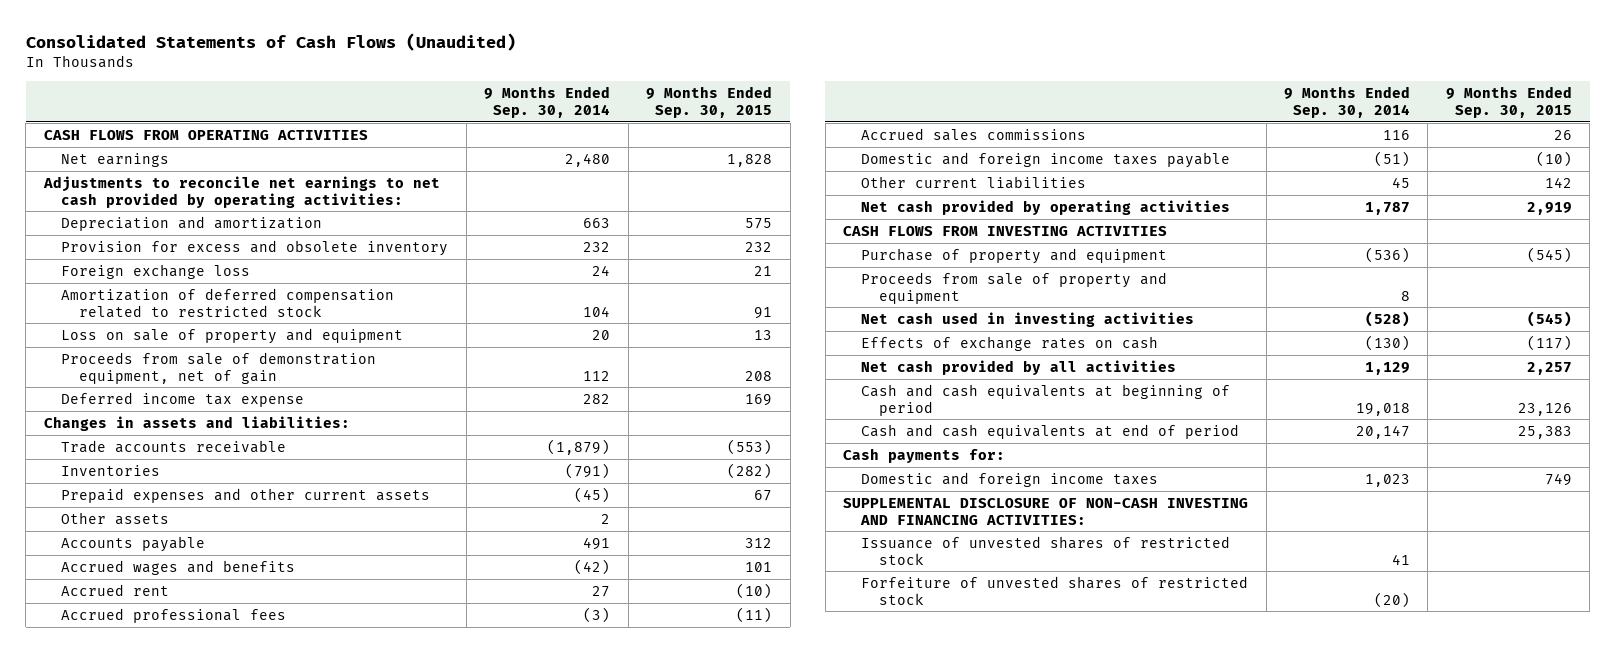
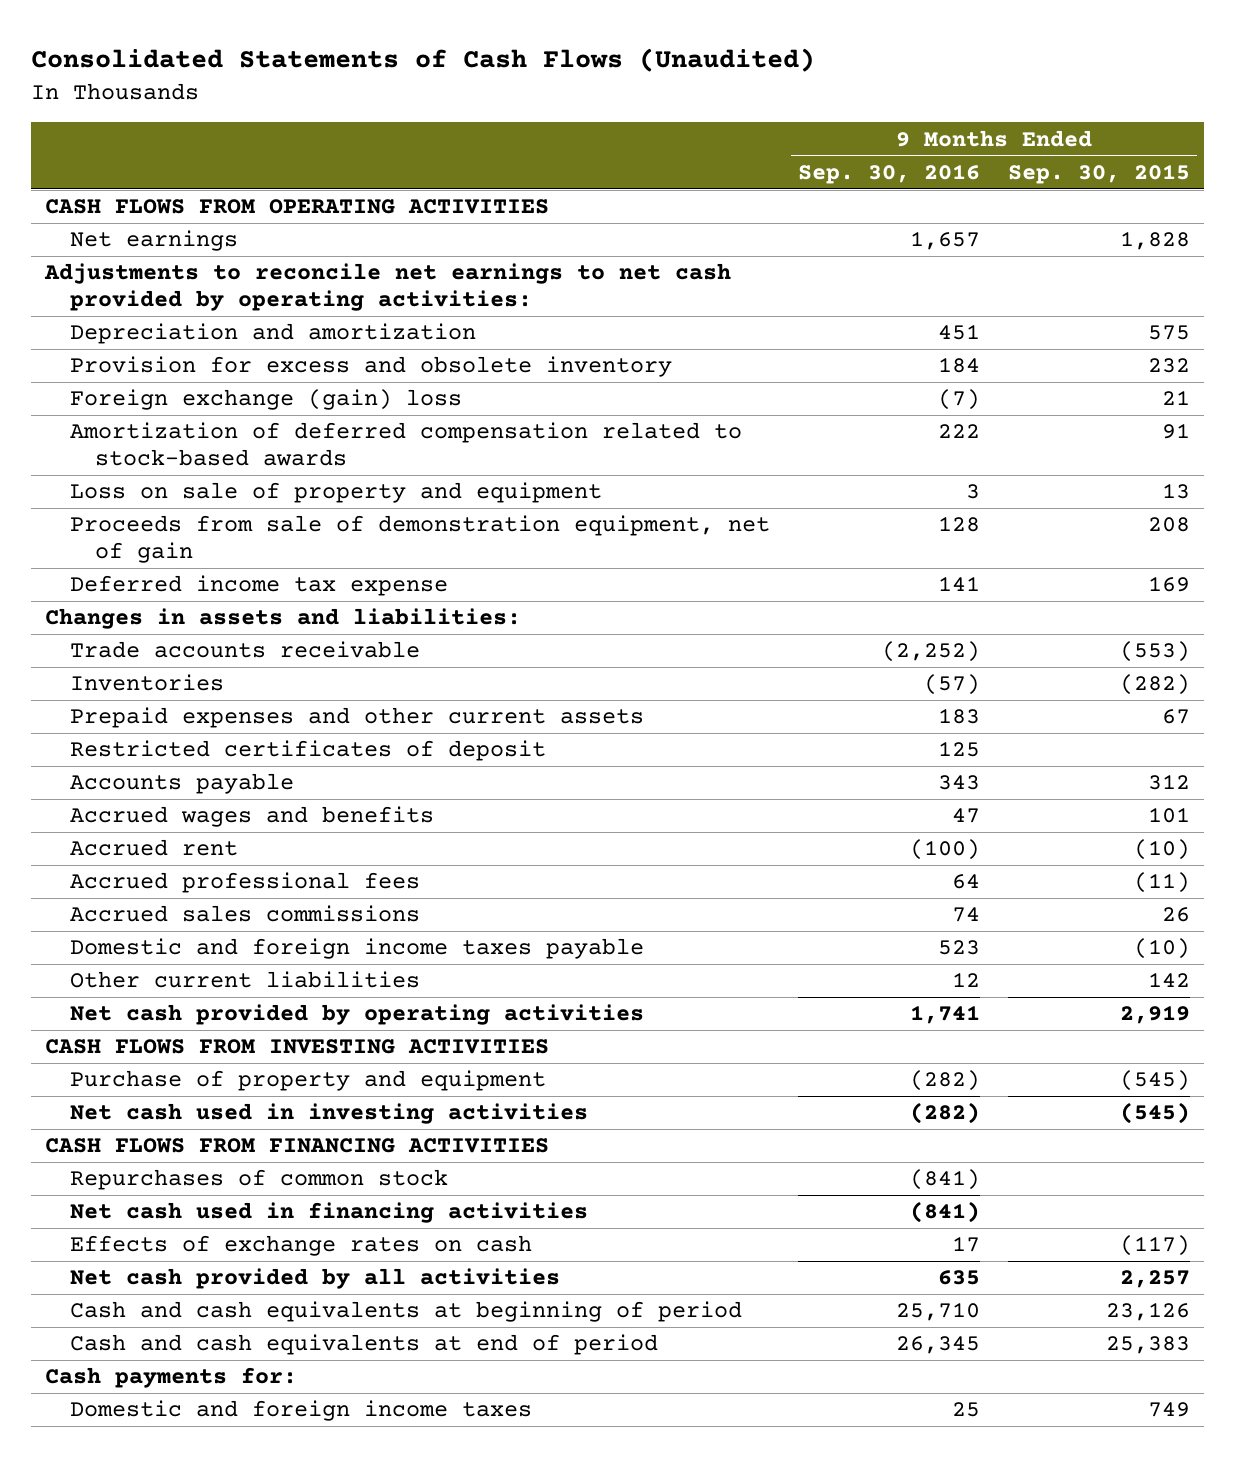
- | 9 Months Ended Sep. 30, 2014 | 9 Months Ended Sep. 30, 2015
+ | 9 Months Ended Sep. 30, 2016 | 9 Months Ended Sep. 30, 2015
- Foreign exchange loss | 24 | 21
- Amortization of deferred compensation related to restricted stock | 104 | 91
+ Foreign exchange (gain) loss | (7) | 21
+ Amortization of deferred compensation related to stock-based awards | 222 | 91
- Other assets | 2 |
+ Restricted certificates of deposit | 125 |
- Proceeds from sale of property and equipment | 8 |
+ CASH FLOWS FROM FINANCING ACTIVITIES
+ Repurchases of common stock | (841) |
+ Net cash used in financing activities | (841) |
- SUPPLEMENTAL DISCLOSURE OF NON-CASH INVESTING AND FINANCING ACTIVITIES:
- Issuance of unvested shares of restricted stock | 41 |
- Forfeiture of unvested shares of restricted stock | (20) |

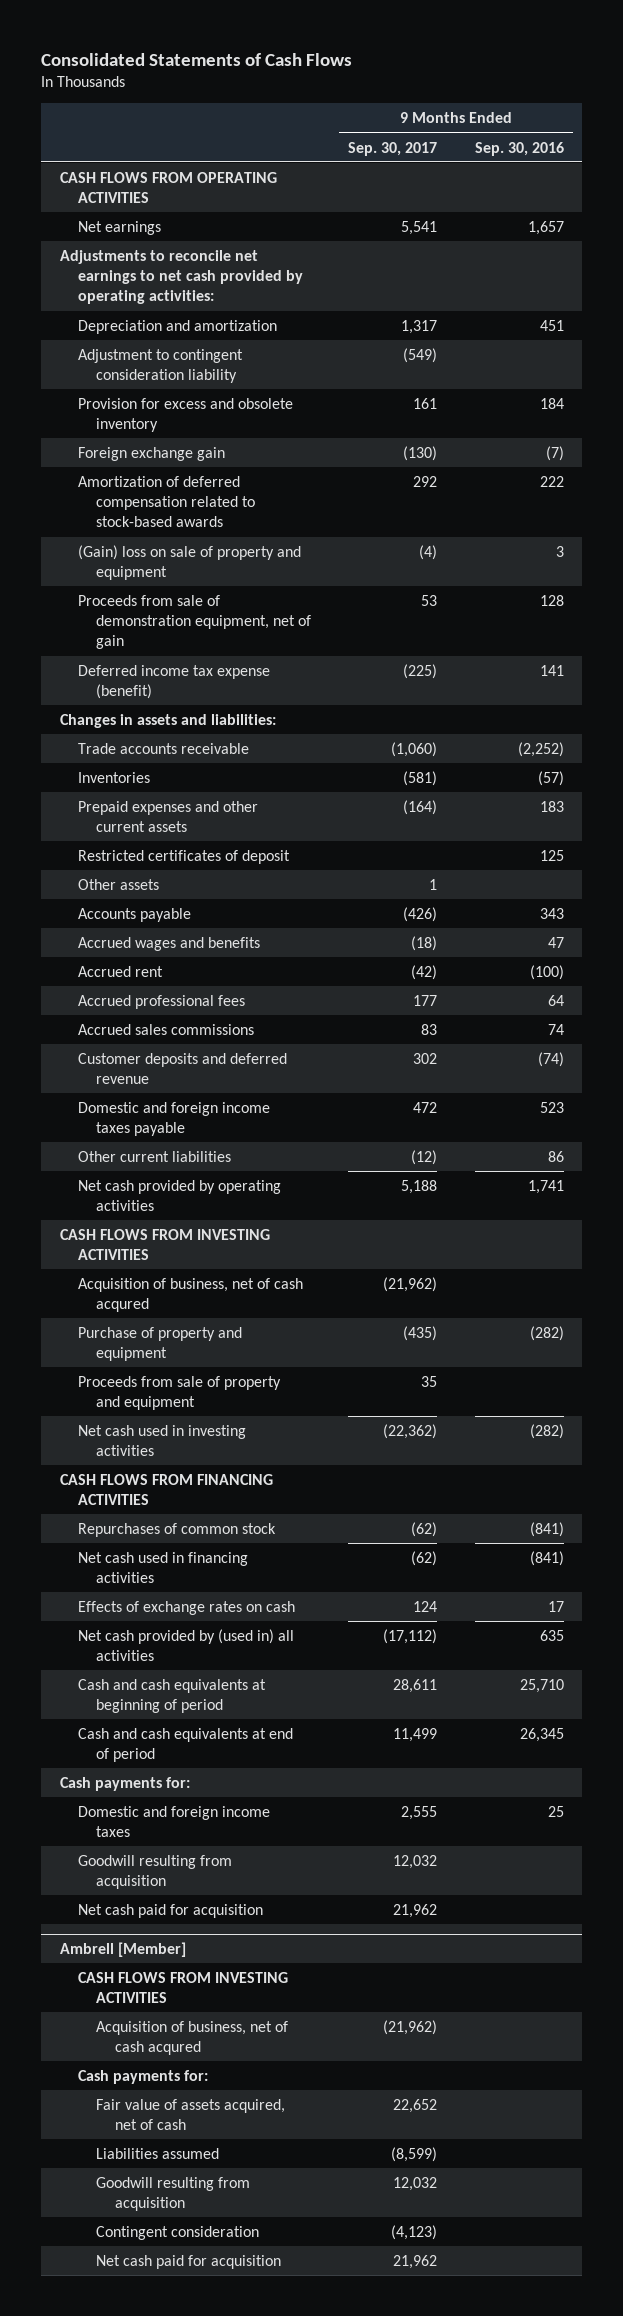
- Consolidated Statements of Cash Flows (Unaudited)
+ Consolidated Statements of Cash Flows
- | 9 Months Ended Sep. 30, 2016 | 9 Months Ended Sep. 30, 2015
+ | 9 Months Ended Sep. 30, 2017 | 9 Months Ended Sep. 30, 2016
+ Adjustment to contingent consideration liability | (549) |
- Foreign exchange (gain) loss | (7) | 21
+ Foreign exchange gain | (130) | (7)
- Loss on sale of property and equipment | 3 | 13
+ (Gain) loss on sale of property and equipment | (4) | 3
- Deferred income tax expense | 141 | 169
+ Deferred income tax expense (benefit) | (225) | 141
+ Other assets | 1 |
+ Customer deposits and deferred revenue | 302 | (74)
- Other current liabilities | 12 | 142
+ Other current liabilities | (12) | 86
+ Acquisition of business, net of cash acqured | (21,962) |
+ Proceeds from sale of property and equipment | 35 |
- Net cash provided by all activities | 635 | 2,257
+ Net cash provided by (used in) all activities | (17,112) | 635
+ Goodwill resulting from acquisition | 12,032 |
+ Net cash paid for acquisition | 21,962 |
+ Ambrell [Member]
+ CASH FLOWS FROM INVESTING ACTIVITIES
+ Acquisition of business, net of cash acqured | (21,962) |
+ Cash payments for:
+ Fair value of assets acquired, net of cash | 22,652 |
+ Liabilities assumed | (8,599) |
+ Goodwill resulting from acquisition | 12,032 |
+ Contingent consideration | (4,123) |
+ Net cash paid for acquisition | 21,962 |

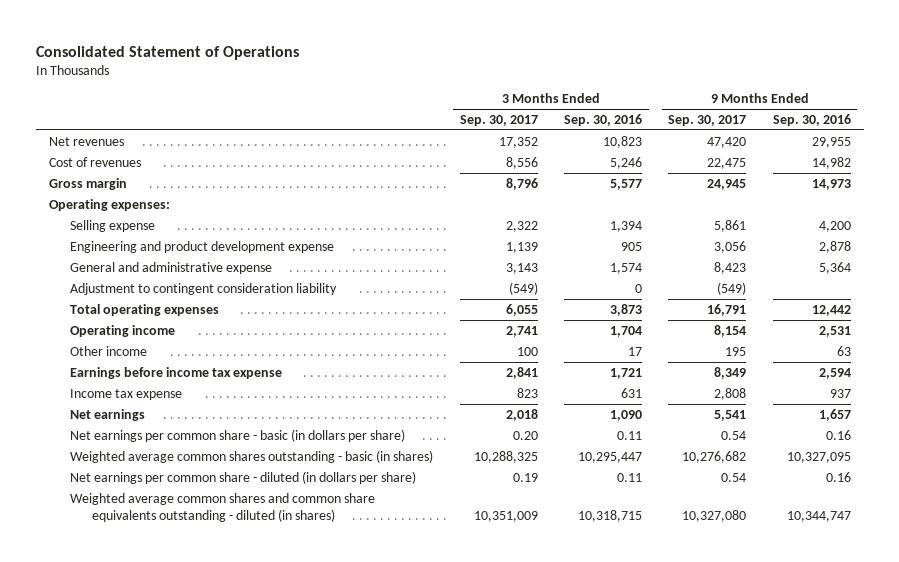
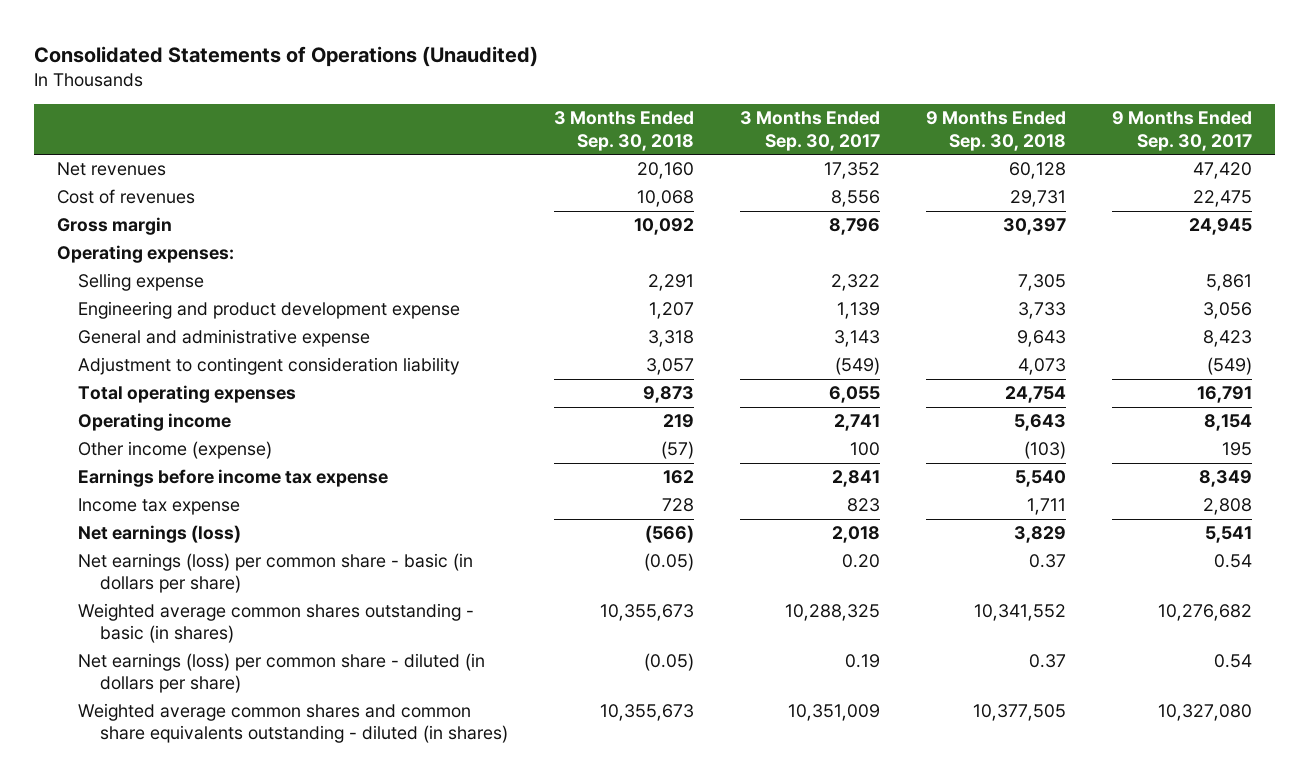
- Consolidated Statement of Operations
+ Consolidated Statements of Operations (Unaudited)
- | 3 Months Ended Sep. 30, 2017 | 3 Months Ended Sep. 30, 2016 | 9 Months Ended Sep. 30, 2017 | 9 Months Ended Sep. 30, 2016
+ | 3 Months Ended Sep. 30, 2018 | 3 Months Ended Sep. 30, 2017 | 9 Months Ended Sep. 30, 2018 | 9 Months Ended Sep. 30, 2017
- Other income | 100 | 17 | 195 | 63
+ Other income (expense) | (57) | 100 | (103) | 195
- Net earnings | 2,018 | 1,090 | 5,541 | 1,657
- Net earnings per common share - basic (in dollars per share) | 0.20 | 0.11 | 0.54 | 0.16
+ Net earnings (loss) | (566) | 2,018 | 3,829 | 5,541
+ Net earnings (loss) per common share - basic (in dollars per share) | (0.05) | 0.20 | 0.37 | 0.54
- Net earnings per common share - diluted (in dollars per share) | 0.19 | 0.11 | 0.54 | 0.16
+ Net earnings (loss) per common share - diluted (in dollars per share) | (0.05) | 0.19 | 0.37 | 0.54

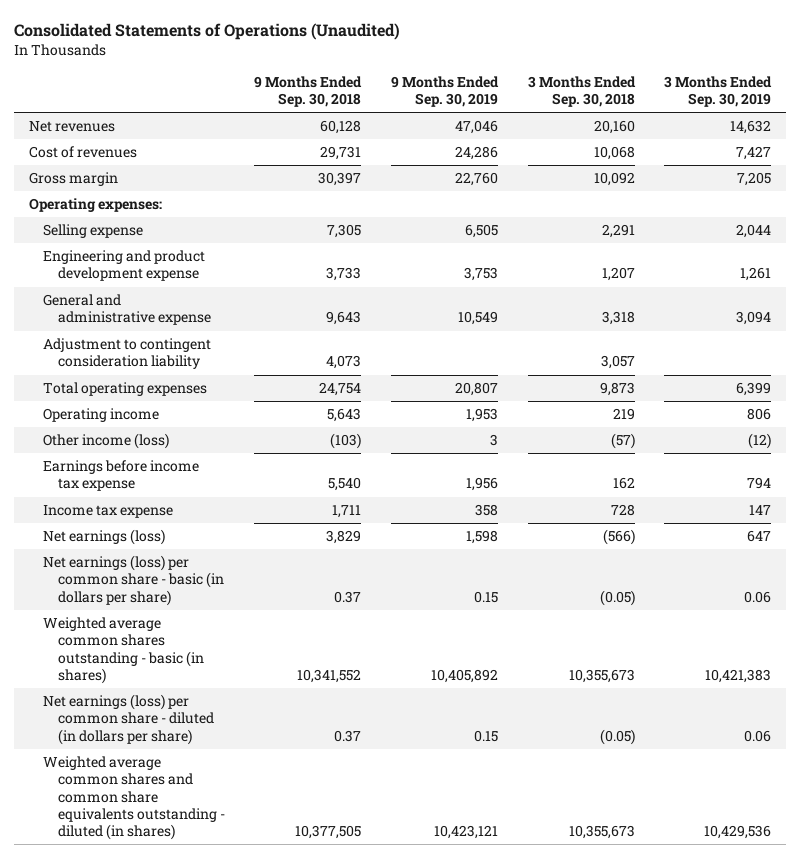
- | 3 Months Ended Sep. 30, 2018 | 3 Months Ended Sep. 30, 2017 | 9 Months Ended Sep. 30, 2018 | 9 Months Ended Sep. 30, 2017
+ | 9 Months Ended Sep. 30, 2018 | 9 Months Ended Sep. 30, 2019 | 3 Months Ended Sep. 30, 2018 | 3 Months Ended Sep. 30, 2019
- Other income (expense) | (57) | 100 | (103) | 195
+ Other income (loss) | (103) | 3 | (57) | (12)

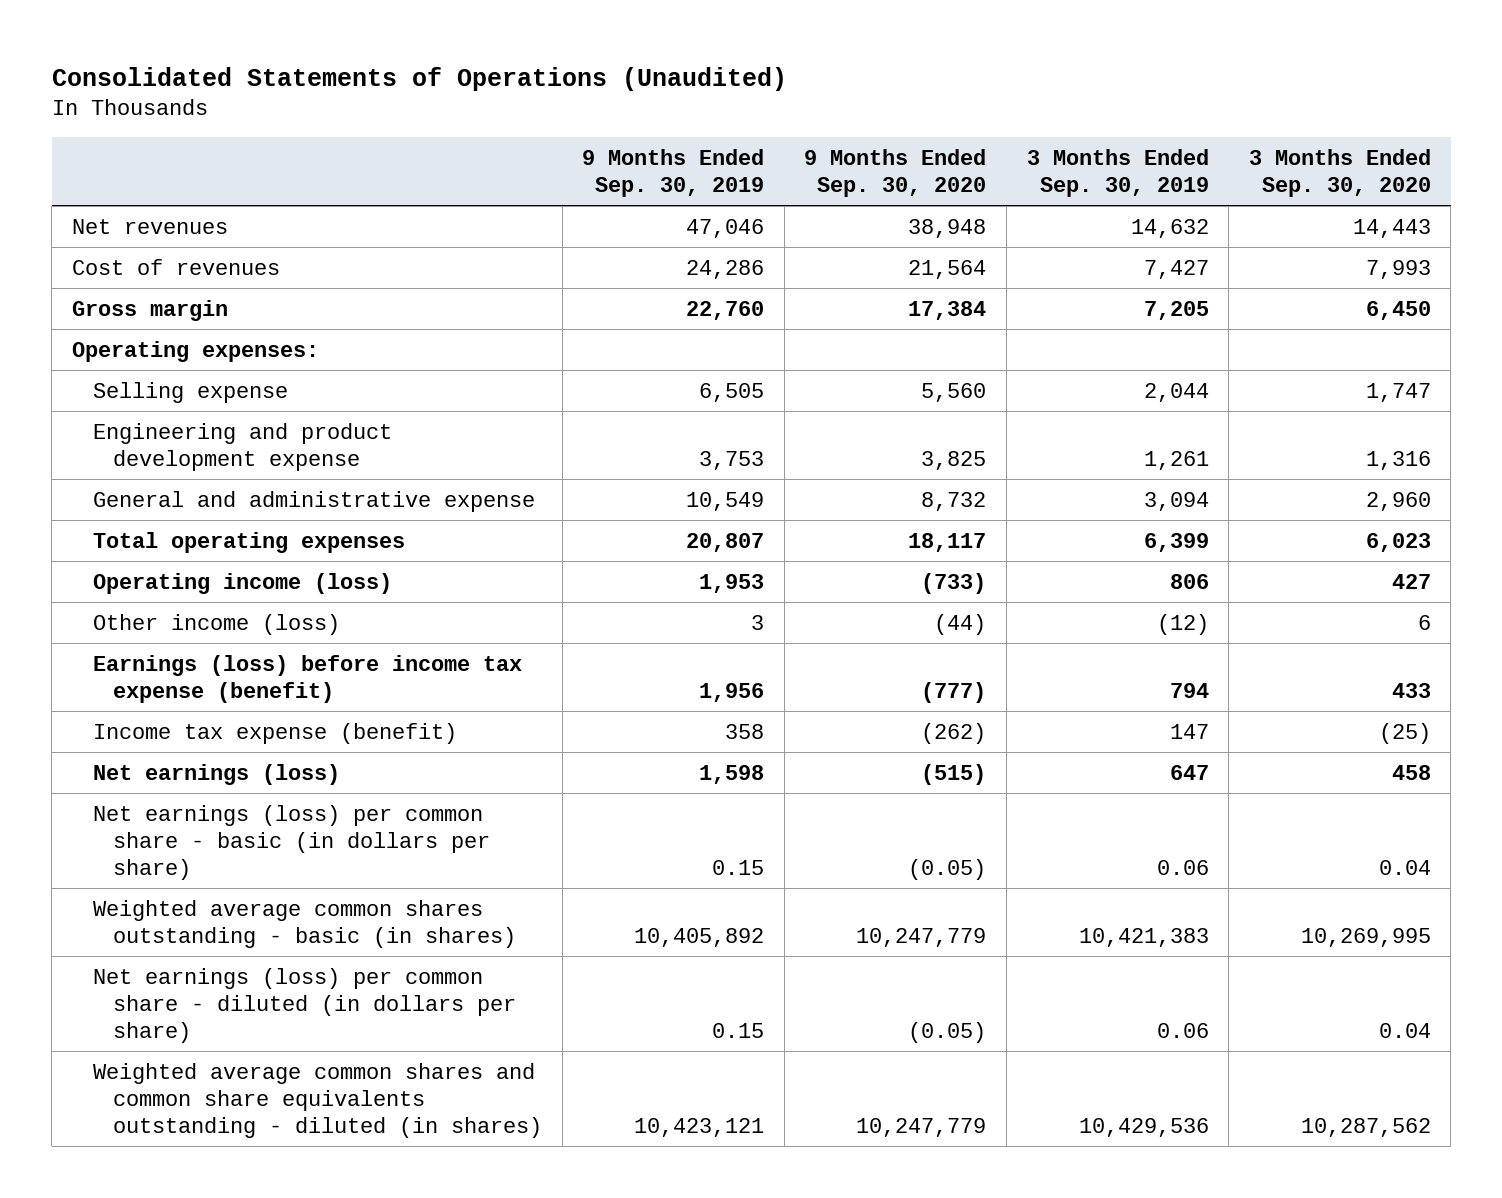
- | 9 Months Ended Sep. 30, 2018 | 9 Months Ended Sep. 30, 2019 | 3 Months Ended Sep. 30, 2018 | 3 Months Ended Sep. 30, 2019
+ | 9 Months Ended Sep. 30, 2019 | 9 Months Ended Sep. 30, 2020 | 3 Months Ended Sep. 30, 2019 | 3 Months Ended Sep. 30, 2020
- Adjustment to contingent consideration liability | 4,073 | | 3,057 |
- Operating income | 5,643 | 1,953 | 219 | 806
+ Operating income (loss) | 1,953 | (733) | 806 | 427
- Earnings before income tax expense | 5,540 | 1,956 | 162 | 794
- Income tax expense | 1,711 | 358 | 728 | 147
+ Earnings (loss) before income tax expense (benefit) | 1,956 | (777) | 794 | 433
+ Income tax expense (benefit) | 358 | (262) | 147 | (25)

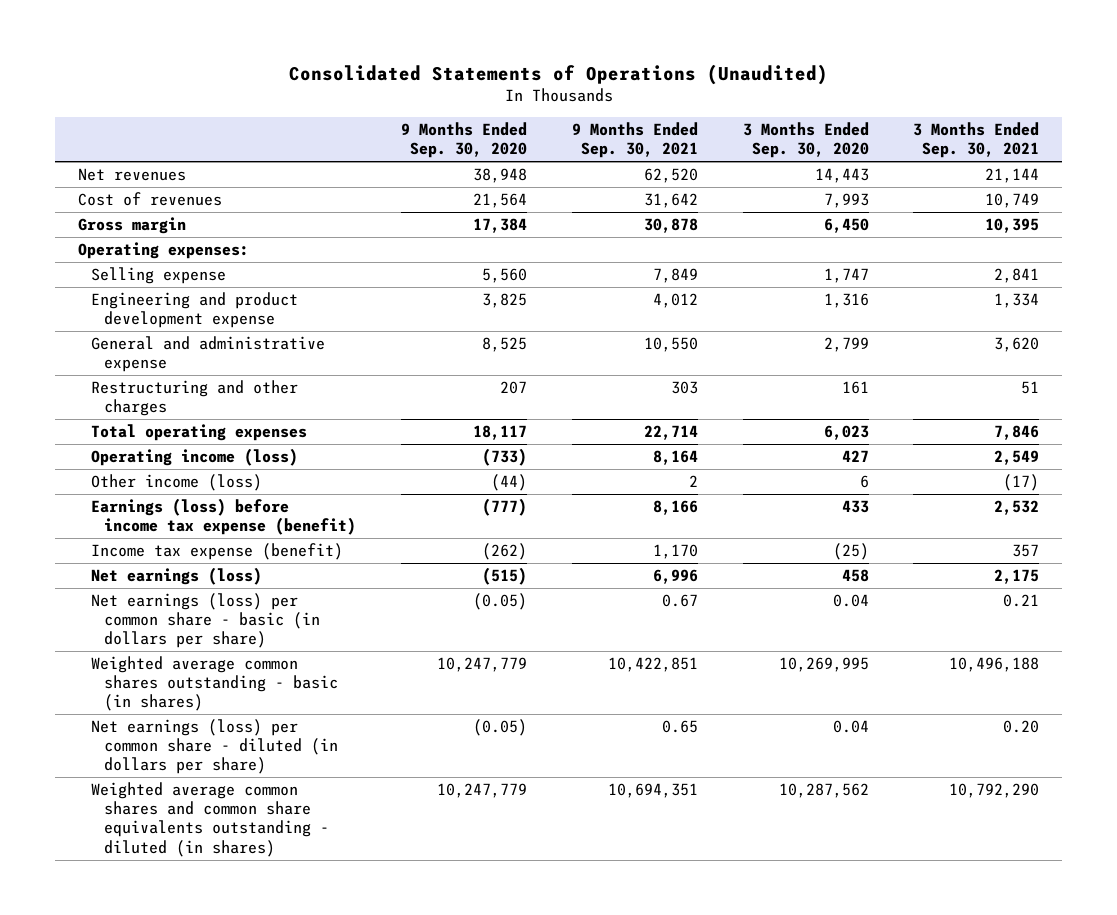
- | 9 Months Ended Sep. 30, 2019 | 9 Months Ended Sep. 30, 2020 | 3 Months Ended Sep. 30, 2019 | 3 Months Ended Sep. 30, 2020
+ | 9 Months Ended Sep. 30, 2020 | 9 Months Ended Sep. 30, 2021 | 3 Months Ended Sep. 30, 2020 | 3 Months Ended Sep. 30, 2021
- General and administrative expense | 10,549 | 8,732 | 3,094 | 2,960
+ General and administrative expense | 8,525 | 10,550 | 2,799 | 3,620
+ Restructuring and other charges | 207 | 303 | 161 | 51

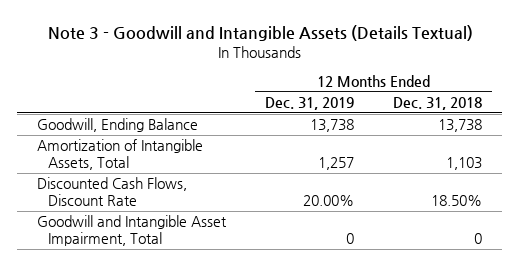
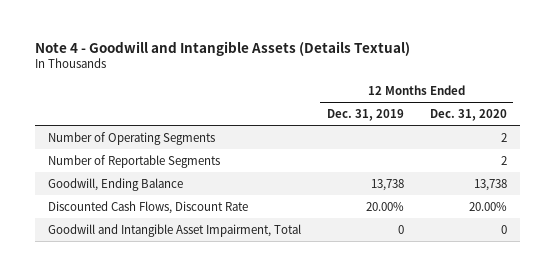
- Note 3 - Goodwill and Intangible Assets (Details Textual)
+ Note 4 - Goodwill and Intangible Assets (Details Textual)
- | 12 Months Ended Dec. 31, 2019 | 12 Months Ended Dec. 31, 2018
+ | 12 Months Ended Dec. 31, 2019 | 12 Months Ended Dec. 31, 2020
+ Number of Operating Segments | | 2
+ Number of Reportable Segments | | 2
- Amortization of Intangible Assets, Total | 1,257 | 1,103

